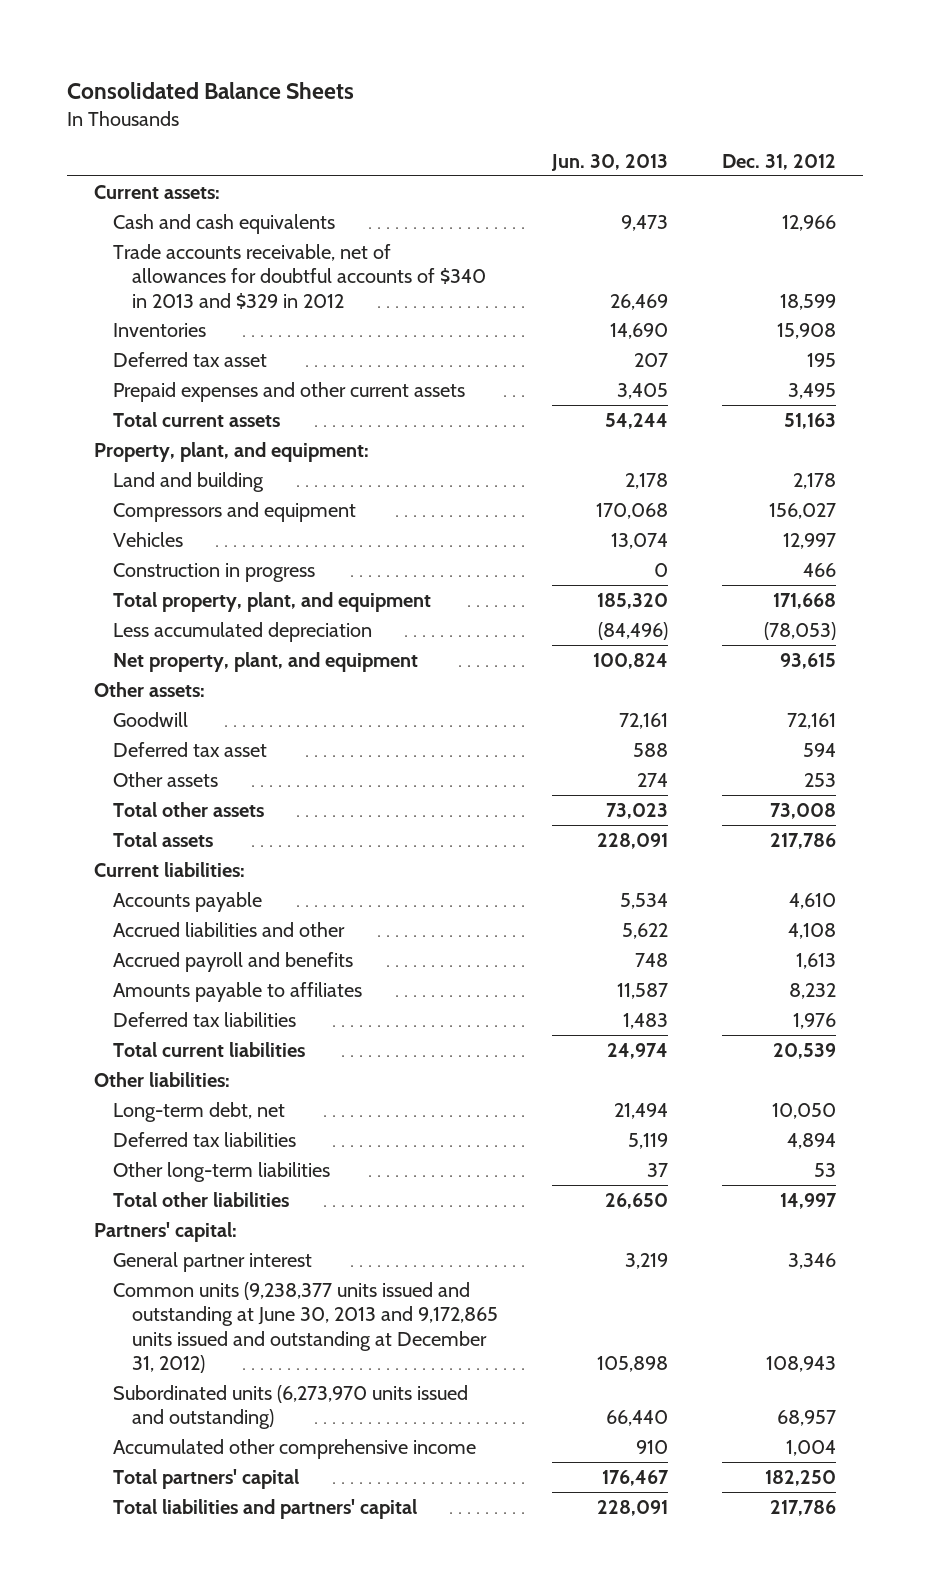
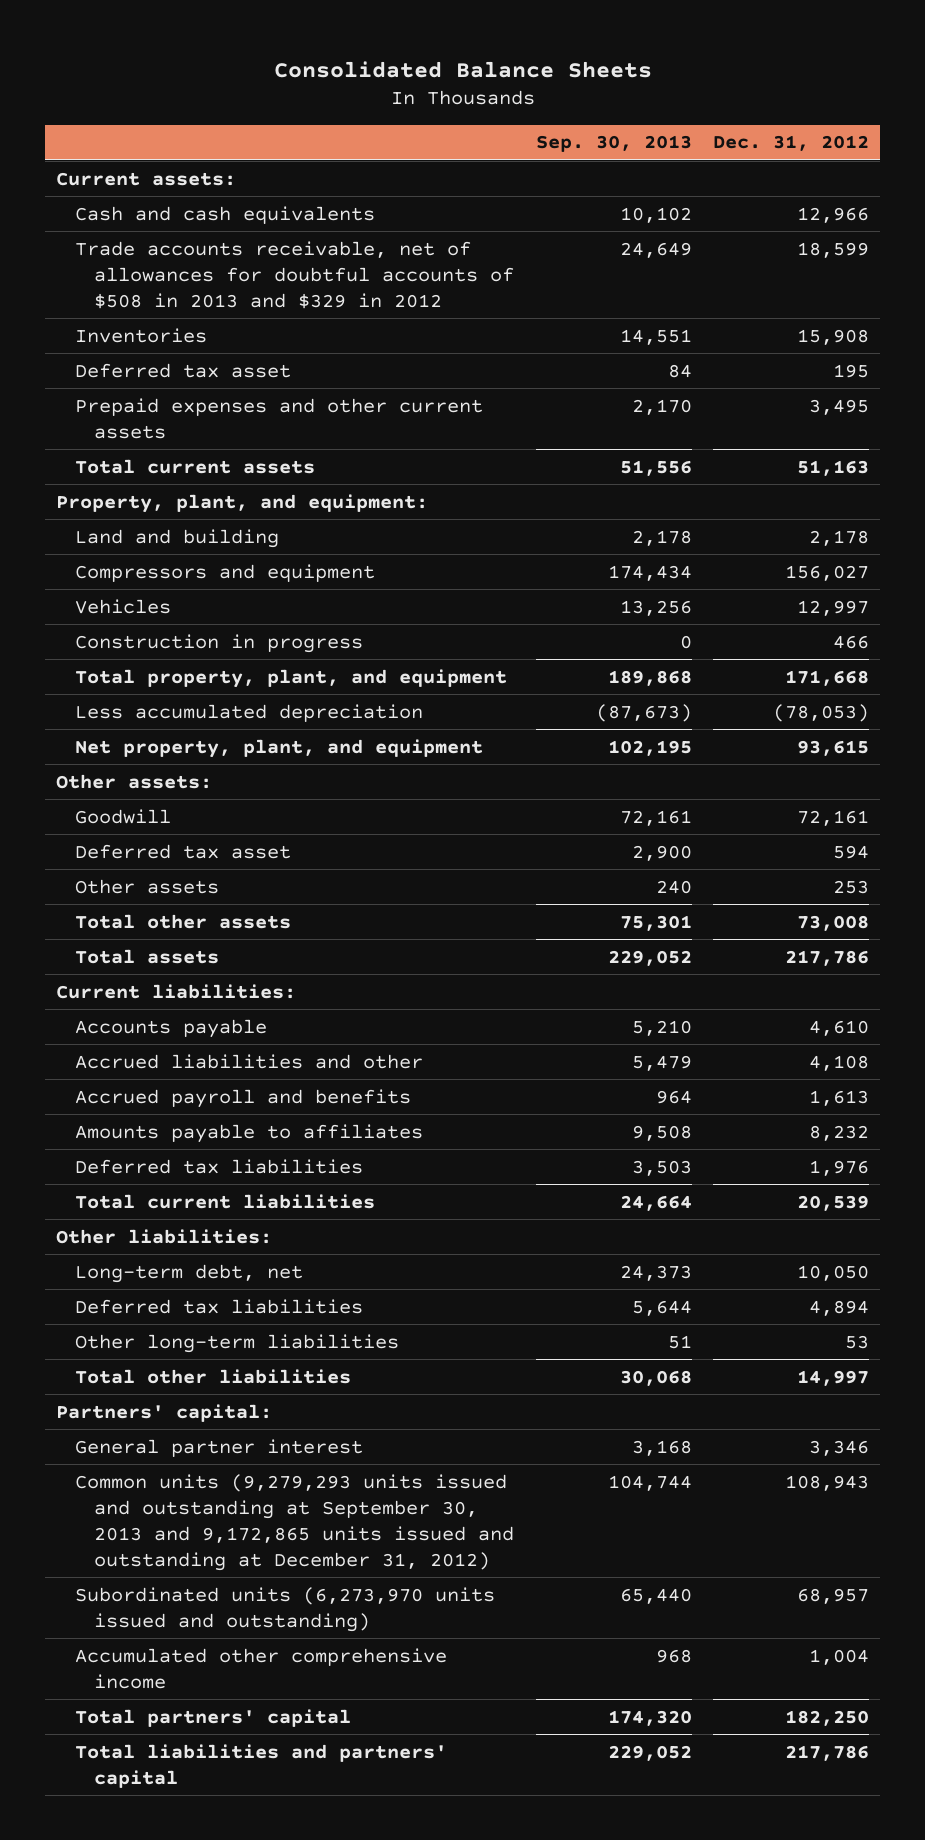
- | Jun. 30, 2013 | Dec. 31, 2012
+ | Sep. 30, 2013 | Dec. 31, 2012
- Trade accounts receivable, net of allowances for doubtful accounts of $340 in 2013 and $329 in 2012 | 26,469 | 18,599
+ Trade accounts receivable, net of allowances for doubtful accounts of $508 in 2013 and $329 in 2012 | 24,649 | 18,599
- Common units (9,238,377 units issued and outstanding at June 30, 2013 and 9,172,865 units issued and outstanding at December 31, 2012) | 105,898 | 108,943
+ Common units (9,279,293 units issued and outstanding at September 30, 2013 and 9,172,865 units issued and outstanding at December 31, 2012) | 104,744 | 108,943

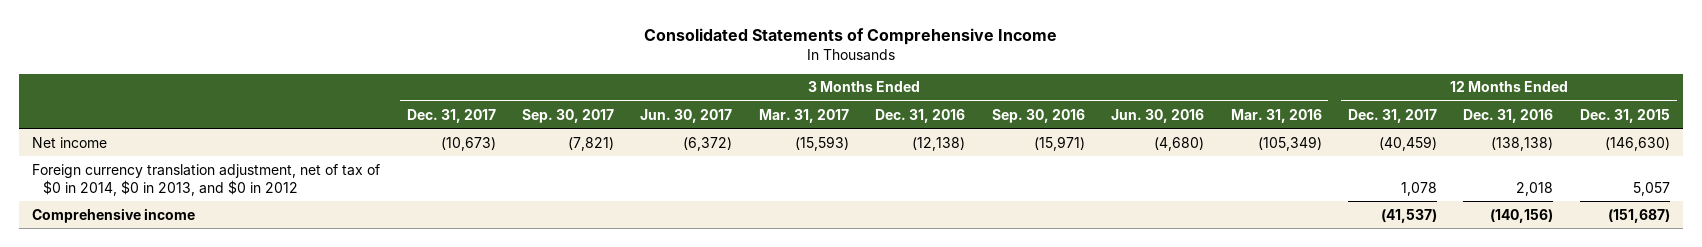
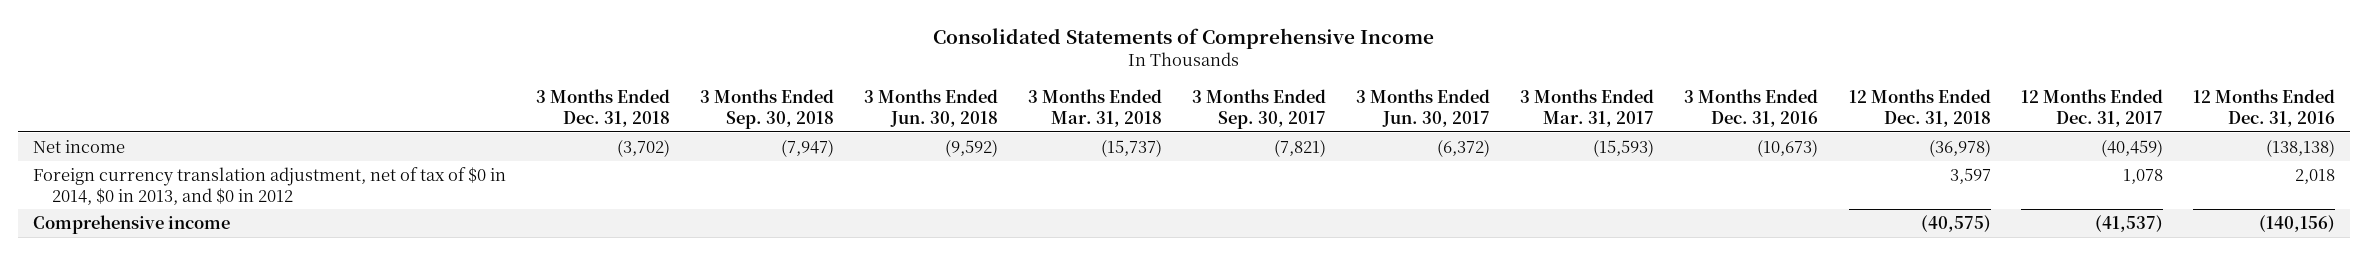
- | 3 Months Ended Dec. 31, 2017 | 3 Months Ended Sep. 30, 2017 | 3 Months Ended Jun. 30, 2017 | 3 Months Ended Mar. 31, 2017 | 3 Months Ended Dec. 31, 2016 | 3 Months Ended Sep. 30, 2016 | 3 Months Ended Jun. 30, 2016 | 3 Months Ended Mar. 31, 2016 | 12 Months Ended Dec. 31, 2017 | 12 Months Ended Dec. 31, 2016 | 12 Months Ended Dec. 31, 2015
+ | 3 Months Ended Dec. 31, 2018 | 3 Months Ended Sep. 30, 2018 | 3 Months Ended Jun. 30, 2018 | 3 Months Ended Mar. 31, 2018 | 3 Months Ended Sep. 30, 2017 | 3 Months Ended Jun. 30, 2017 | 3 Months Ended Mar. 31, 2017 | 3 Months Ended Dec. 31, 2016 | 12 Months Ended Dec. 31, 2018 | 12 Months Ended Dec. 31, 2017 | 12 Months Ended Dec. 31, 2016
- Net income | (10,673) | (7,821) | (6,372) | (15,593) | (12,138) | (15,971) | (4,680) | (105,349) | (40,459) | (138,138) | (146,630)
+ Net income | (3,702) | (7,947) | (9,592) | (15,737) | (7,821) | (6,372) | (15,593) | (10,673) | (36,978) | (40,459) | (138,138)

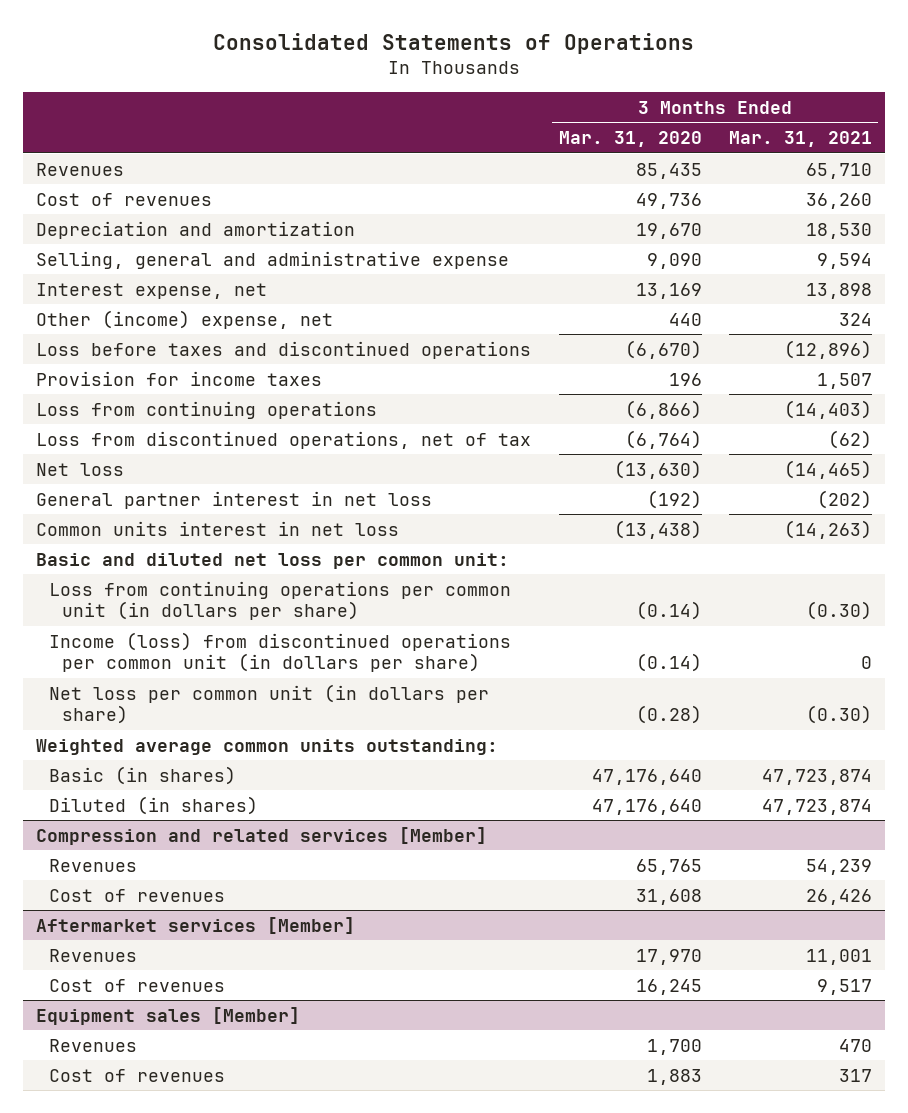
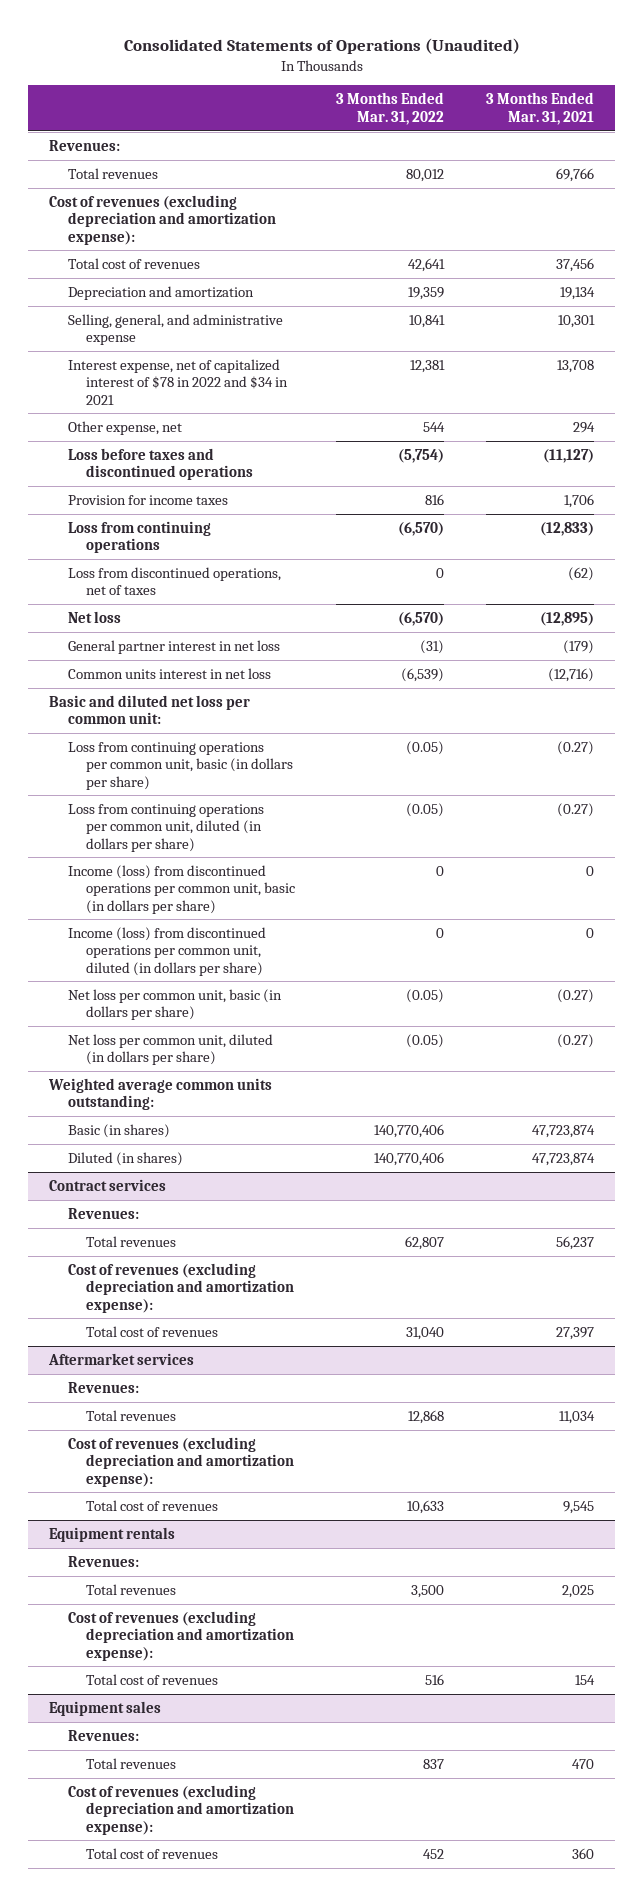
- Consolidated Statements of Operations
+ Consolidated Statements of Operations (Unaudited)
- | 3 Months Ended Mar. 31, 2020 | 3 Months Ended Mar. 31, 2021
+ | 3 Months Ended Mar. 31, 2022 | 3 Months Ended Mar. 31, 2021
- Revenues | 85,435 | 65,710
- Cost of revenues | 49,736 | 36,260
- Depreciation and amortization | 19,670 | 18,530
- Selling, general and administrative expense | 9,090 | 9,594
- Interest expense, net | 13,169 | 13,898
- Other (income) expense, net | 440 | 324
- Loss before taxes and discontinued operations | (6,670) | (12,896)
- Provision for income taxes | 196 | 1,507
- Loss from continuing operations | (6,866) | (14,403)
- Loss from discontinued operations, net of tax | (6,764) | (62)
- Net loss | (13,630) | (14,465)
- General partner interest in net loss | (192) | (202)
- Common units interest in net loss | (13,438) | (14,263)
+ Revenues:
+ Total revenues | 80,012 | 69,766
+ Cost of revenues (excluding depreciation and amortization expense):
+ Total cost of revenues | 42,641 | 37,456
+ Depreciation and amortization | 19,359 | 19,134
+ Selling, general, and administrative expense | 10,841 | 10,301
+ Interest expense, net of capitalized interest of $78 in 2022 and $34 in 2021 | 12,381 | 13,708
+ Other expense, net | 544 | 294
+ Loss before taxes and discontinued operations | (5,754) | (11,127)
+ Provision for income taxes | 816 | 1,706
+ Loss from continuing operations | (6,570) | (12,833)
+ Loss from discontinued operations, net of taxes | 0 | (62)
+ Net loss | (6,570) | (12,895)
+ General partner interest in net loss | (31) | (179)
+ Common units interest in net loss | (6,539) | (12,716)
- Loss from continuing operations per common unit (in dollars per share) | (0.14) | (0.30)
- Income (loss) from discontinued operations per common unit (in dollars per share) | (0.14) | 0
- Net loss per common unit (in dollars per share) | (0.28) | (0.30)
+ Loss from continuing operations per common unit, basic (in dollars per share) | (0.05) | (0.27)
+ Loss from continuing operations per common unit, diluted (in dollars per share) | (0.05) | (0.27)
+ Income (loss) from discontinued operations per common unit, basic (in dollars per share) | 0 | 0
+ Income (loss) from discontinued operations per common unit, diluted (in dollars per share) | 0 | 0
+ Net loss per common unit, basic (in dollars per share) | (0.05) | (0.27)
+ Net loss per common unit, diluted (in dollars per share) | (0.05) | (0.27)
- Compression and related services [Member]
- Revenues | 65,765 | 54,239
- Cost of revenues | 31,608 | 26,426
- Aftermarket services [Member]
- Revenues | 17,970 | 11,001
- Cost of revenues | 16,245 | 9,517
- Equipment sales [Member]
- Revenues | 1,700 | 470
- Cost of revenues | 1,883 | 317
+ Contract services
+ Revenues:
+ Total revenues | 62,807 | 56,237
+ Cost of revenues (excluding depreciation and amortization expense):
+ Total cost of revenues | 31,040 | 27,397
+ Aftermarket services
+ Revenues:
+ Total revenues | 12,868 | 11,034
+ Cost of revenues (excluding depreciation and amortization expense):
+ Total cost of revenues | 10,633 | 9,545
+ Equipment rentals
+ Revenues:
+ Total revenues | 3,500 | 2,025
+ Cost of revenues (excluding depreciation and amortization expense):
+ Total cost of revenues | 516 | 154
+ Equipment sales
+ Revenues:
+ Total revenues | 837 | 470
+ Cost of revenues (excluding depreciation and amortization expense):
+ Total cost of revenues | 452 | 360

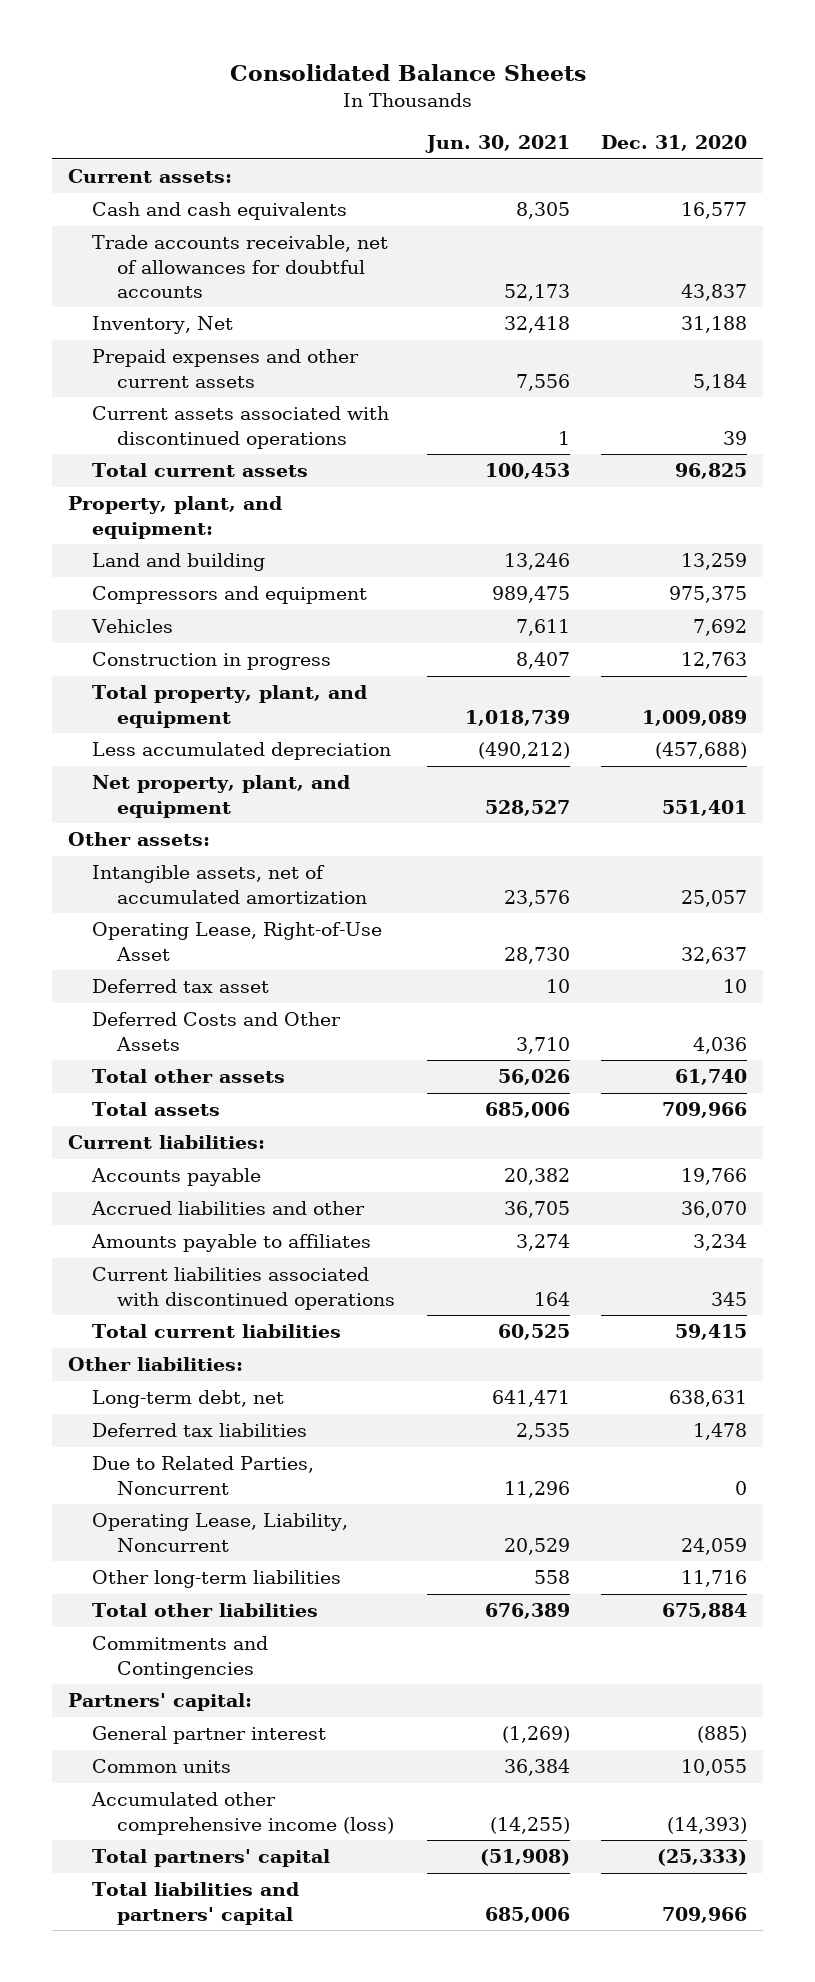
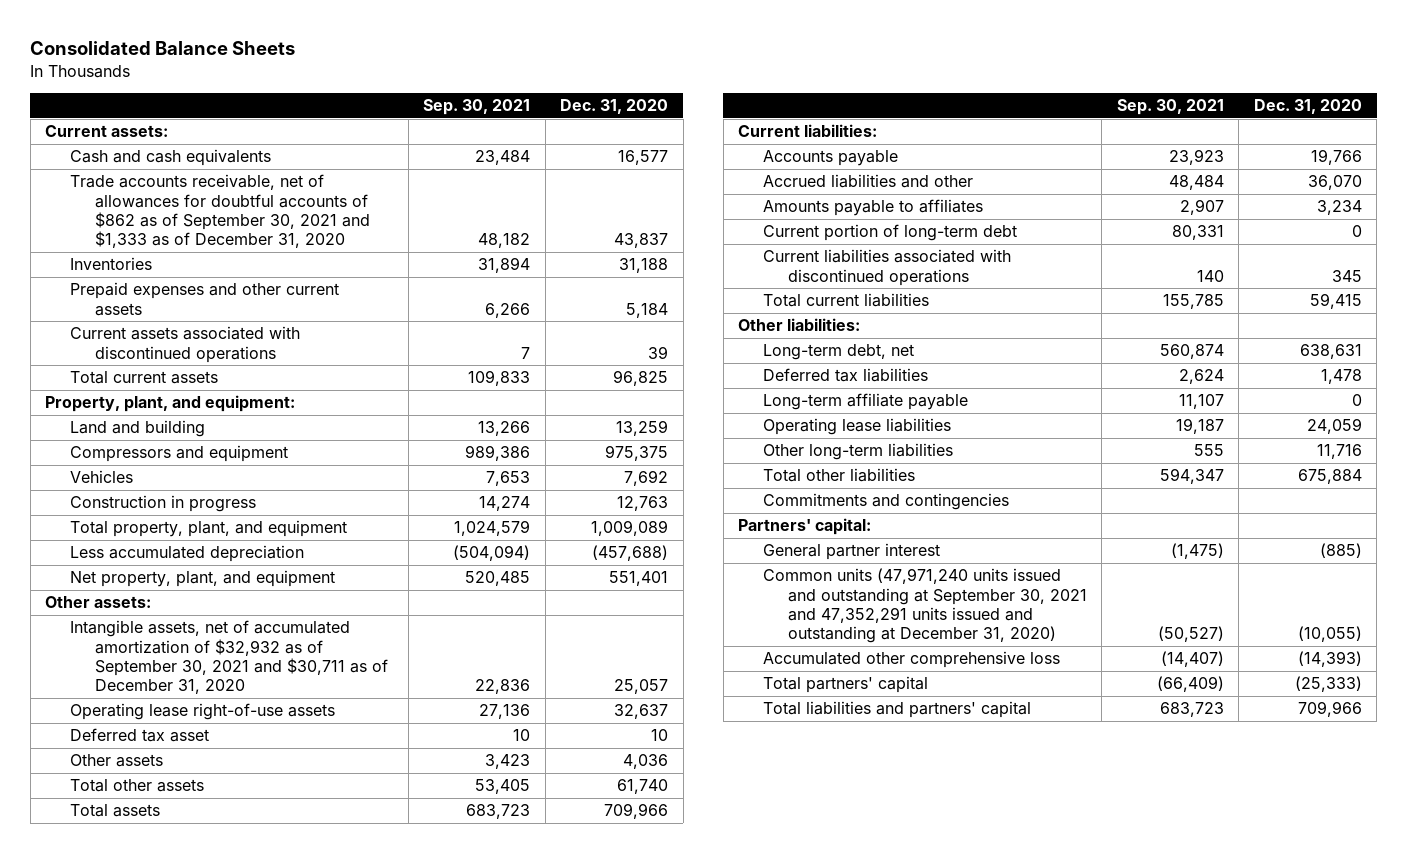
- | Jun. 30, 2021 | Dec. 31, 2020
+ | Sep. 30, 2021 | Dec. 31, 2020
- Trade accounts receivable, net of allowances for doubtful accounts | 52,173 | 43,837
- Inventory, Net | 32,418 | 31,188
+ Trade accounts receivable, net of allowances for doubtful accounts of $862 as of September 30, 2021 and $1,333 as of December 31, 2020 | 48,182 | 43,837
+ Inventories | 31,894 | 31,188
- Intangible assets, net of accumulated amortization | 23,576 | 25,057
- Operating Lease, Right-of-Use Asset | 28,730 | 32,637
+ Intangible assets, net of accumulated amortization of $32,932 as of September 30, 2021 and $30,711 as of December 31, 2020 | 22,836 | 25,057
+ Operating lease right-of-use assets | 27,136 | 32,637
- Deferred Costs and Other Assets | 3,710 | 4,036
+ Other assets | 3,423 | 4,036
+ Current portion of long-term debt | 80,331 | 0
- Due to Related Parties, Noncurrent | 11,296 | 0
- Operating Lease, Liability, Noncurrent | 20,529 | 24,059
+ Long-term affiliate payable | 11,107 | 0
+ Operating lease liabilities | 19,187 | 24,059
- Commitments and Contingencies
+ Commitments and contingencies
- Common units | 36,384 | 10,055
- Accumulated other comprehensive income (loss) | (14,255) | (14,393)
+ Common units (47,971,240 units issued and outstanding at September 30, 2021 and 47,352,291 units issued and outstanding at December 31, 2020) | (50,527) | (10,055)
+ Accumulated other comprehensive loss | (14,407) | (14,393)

